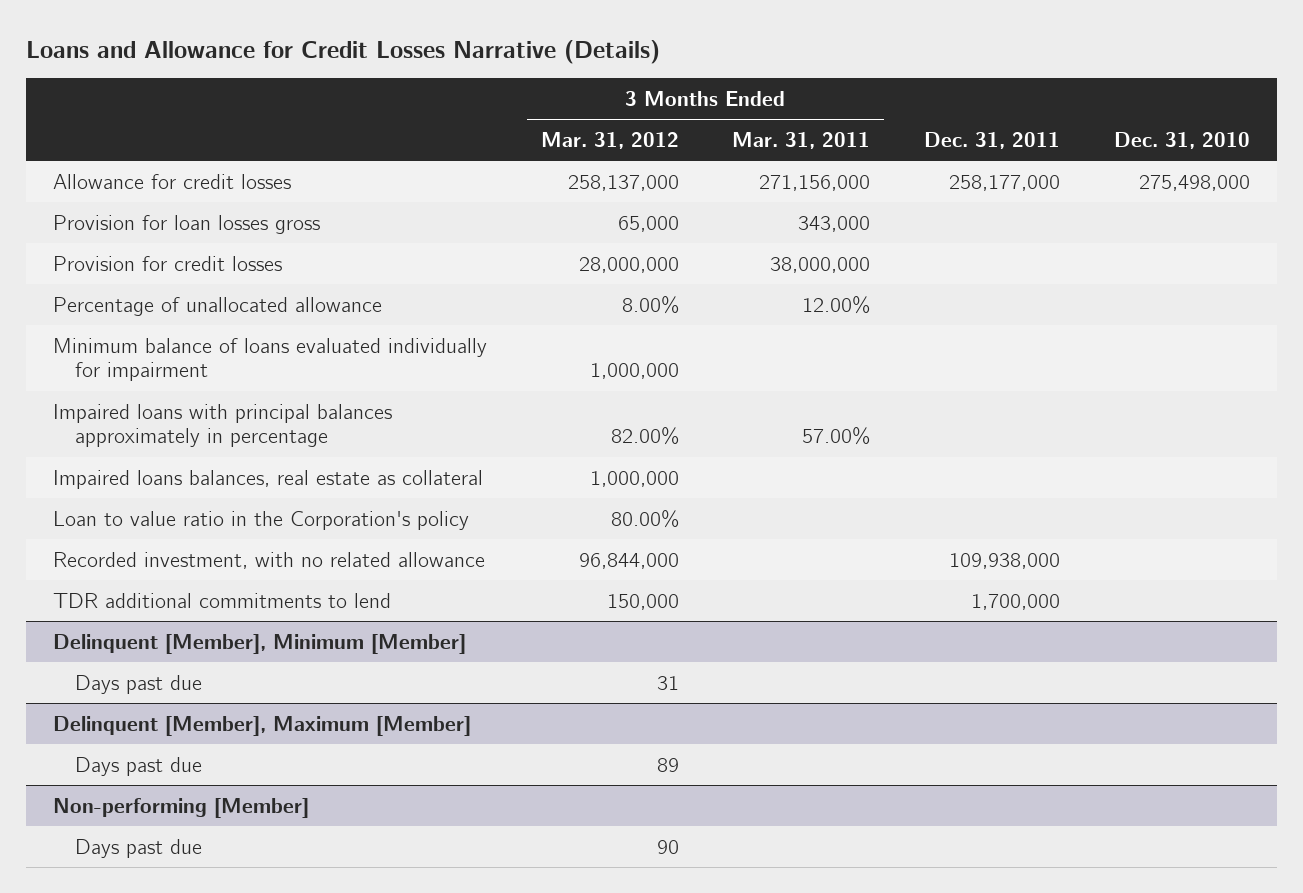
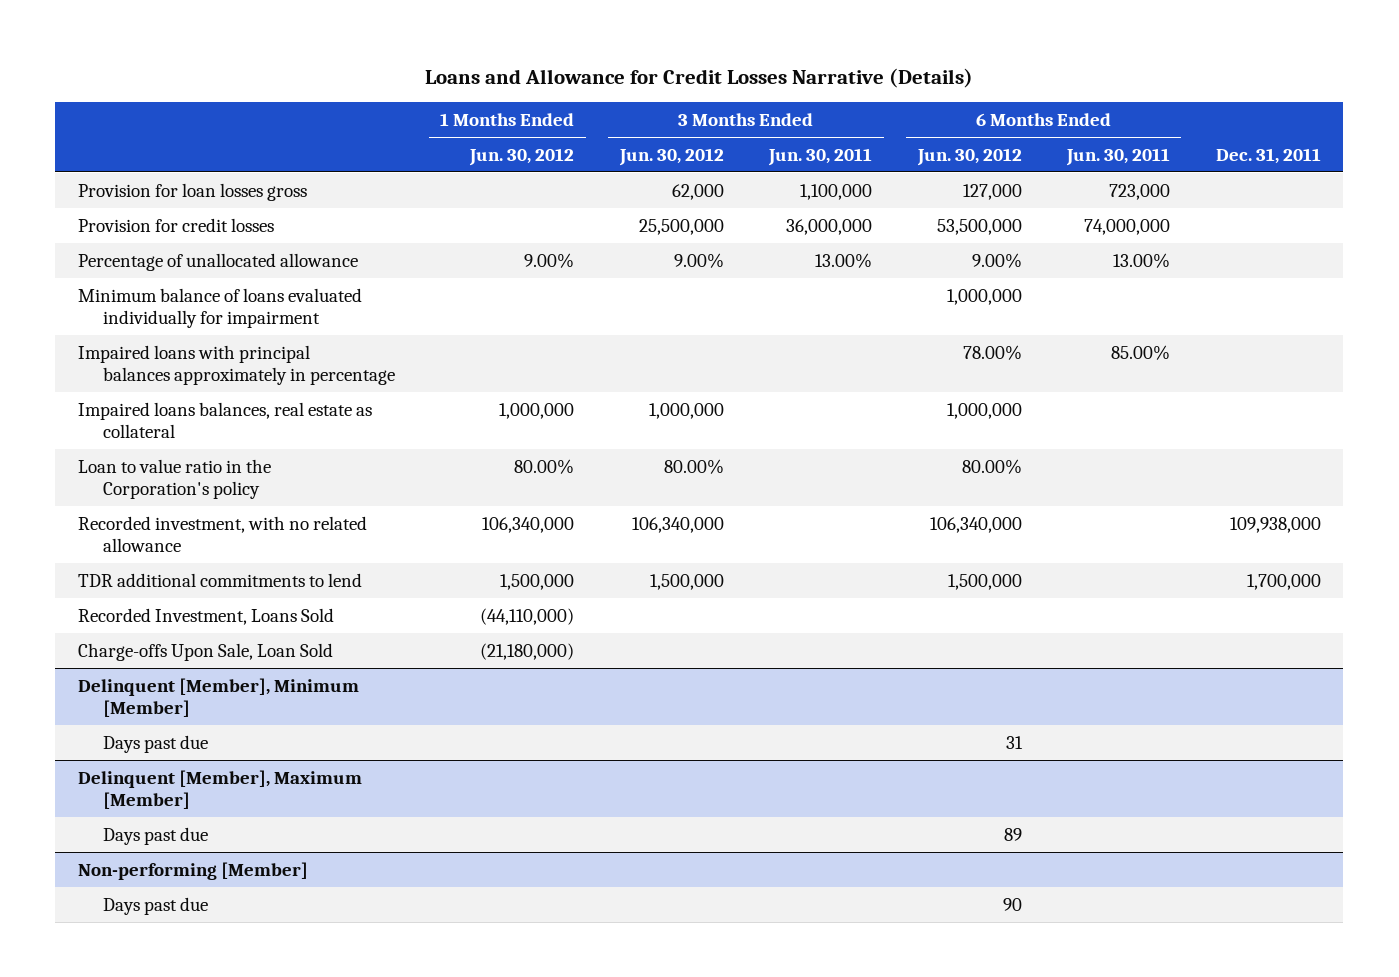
- | 3 Months Ended Mar. 31, 2012 | 3 Months Ended Mar. 31, 2011 | Dec. 31, 2011 | Dec. 31, 2010
+ | 1 Months Ended Jun. 30, 2012 | 3 Months Ended Jun. 30, 2012 | 3 Months Ended Jun. 30, 2011 | 6 Months Ended Jun. 30, 2012 | 6 Months Ended Jun. 30, 2011 | Dec. 31, 2011
- Allowance for credit losses | 258,137,000 | 271,156,000 | 258,177,000 | 275,498,000
+ Recorded Investment, Loans Sold | (44,110,000) | | | | |
+ Charge-offs Upon Sale, Loan Sold | (21,180,000) | | | | |

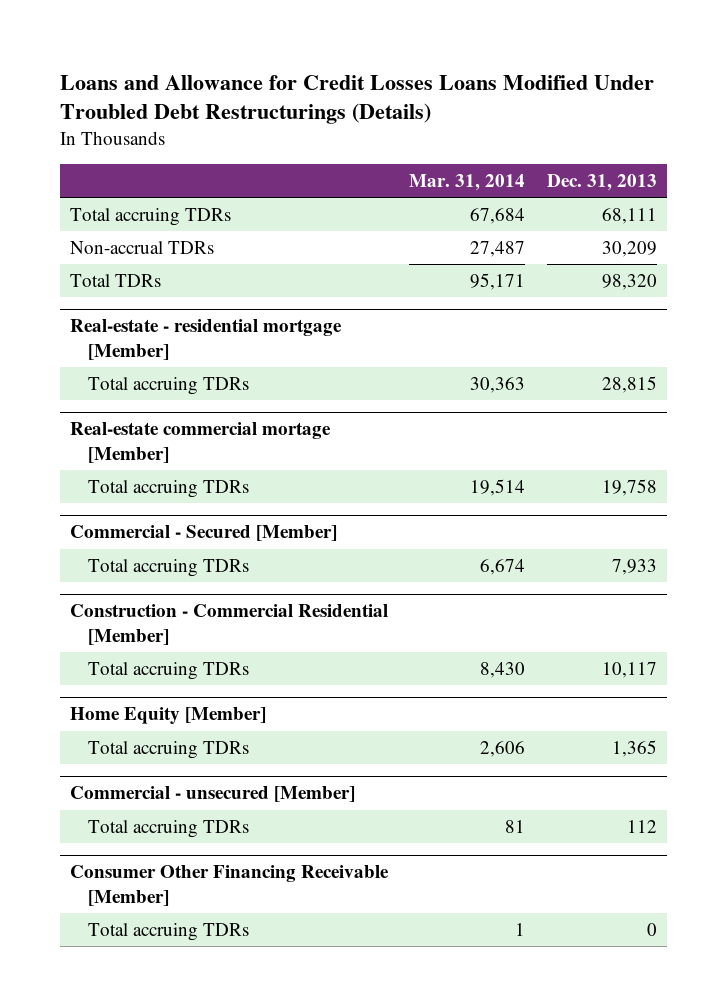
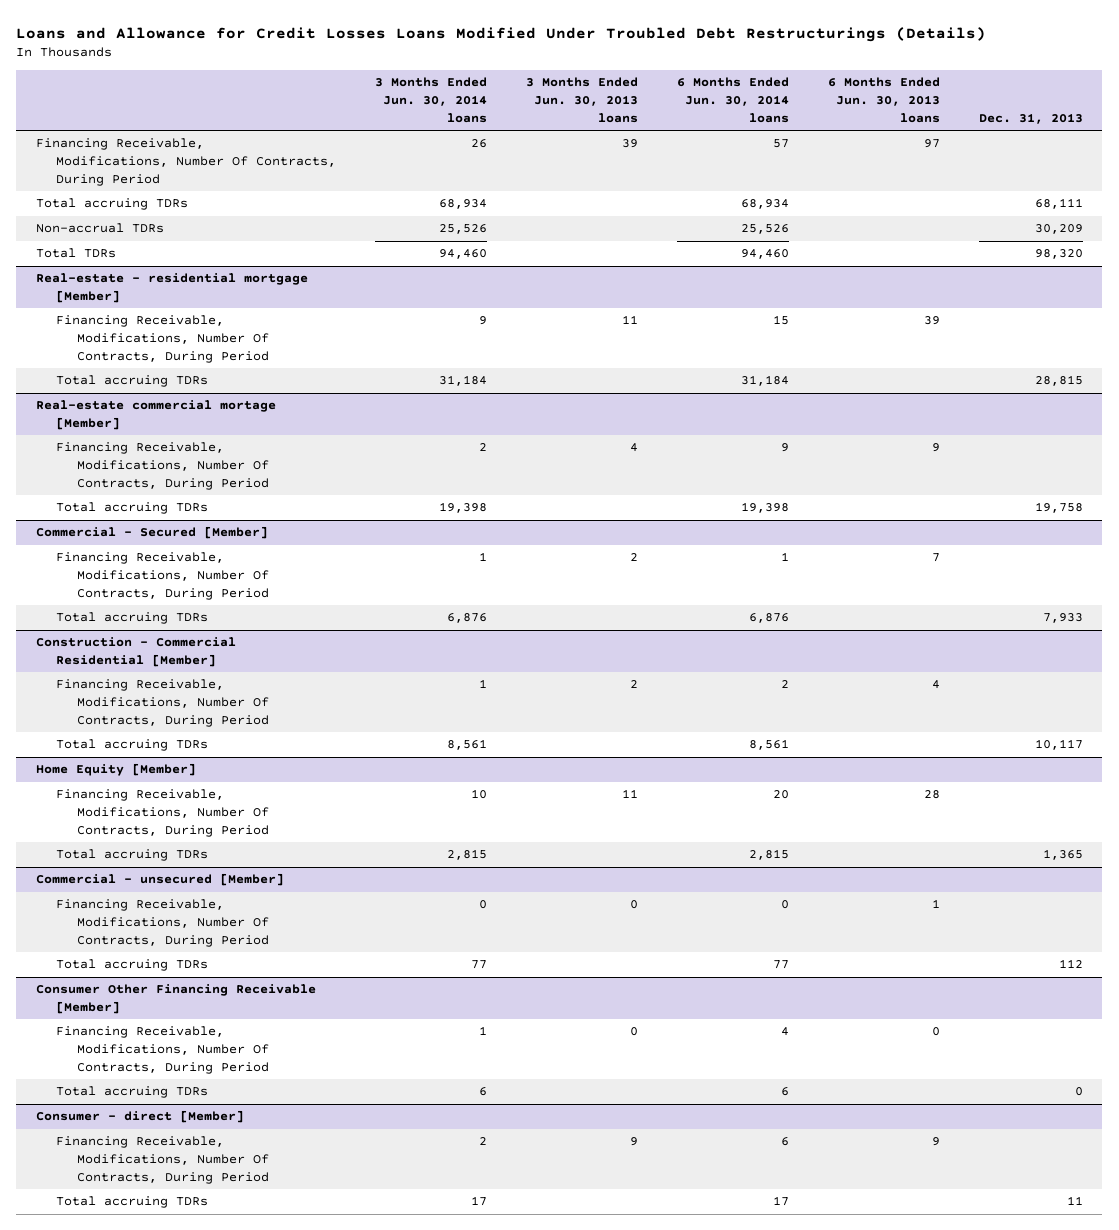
- | Mar. 31, 2014 | Dec. 31, 2013
+ | 3 Months Ended Jun. 30, 2014 loans | 3 Months Ended Jun. 30, 2013 loans | 6 Months Ended Jun. 30, 2014 loans | 6 Months Ended Jun. 30, 2013 loans | Dec. 31, 2013
+ Financing Receivable, Modifications, Number Of Contracts, During Period | 26 | 39 | 57 | 97 |
@ Real-estate - residential mortgage [Member]
+ Financing Receivable, Modifications, Number Of Contracts, During Period | 9 | 11 | 15 | 39 |
@ Real-estate commercial mortage [Member]
+ Financing Receivable, Modifications, Number Of Contracts, During Period | 2 | 4 | 9 | 9 |
@ Commercial - Secured [Member]
+ Financing Receivable, Modifications, Number Of Contracts, During Period | 1 | 2 | 1 | 7 |
@ Construction - Commercial Residential [Member]
+ Financing Receivable, Modifications, Number Of Contracts, During Period | 1 | 2 | 2 | 4 |
@ Home Equity [Member]
+ Financing Receivable, Modifications, Number Of Contracts, During Period | 10 | 11 | 20 | 28 |
@ Commercial - unsecured [Member]
+ Financing Receivable, Modifications, Number Of Contracts, During Period | 0 | 0 | 0 | 1 |
@ Consumer Other Financing Receivable [Member]
+ Financing Receivable, Modifications, Number Of Contracts, During Period | 1 | 0 | 4 | 0 |
+ Consumer - direct [Member]
+ Financing Receivable, Modifications, Number Of Contracts, During Period | 2 | 9 | 6 | 9 |
+ Total accruing TDRs | 17 | | 17 | | 11

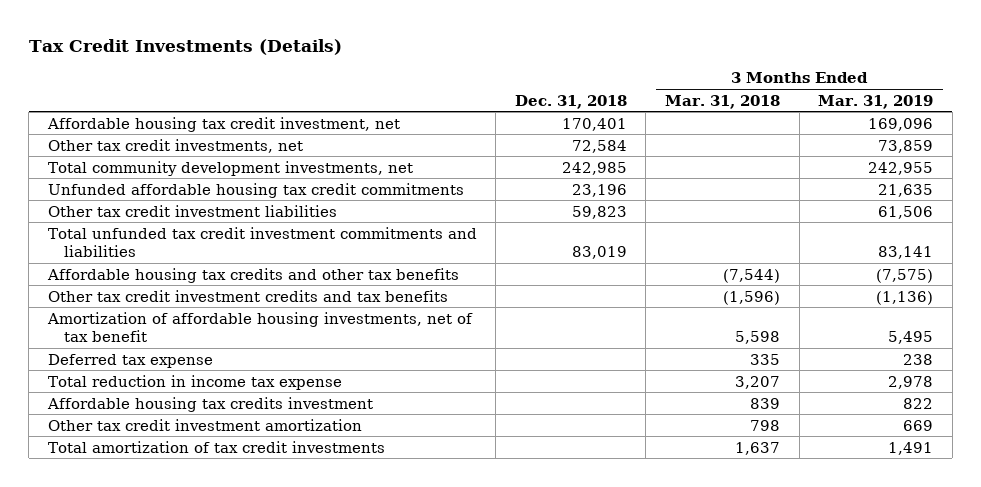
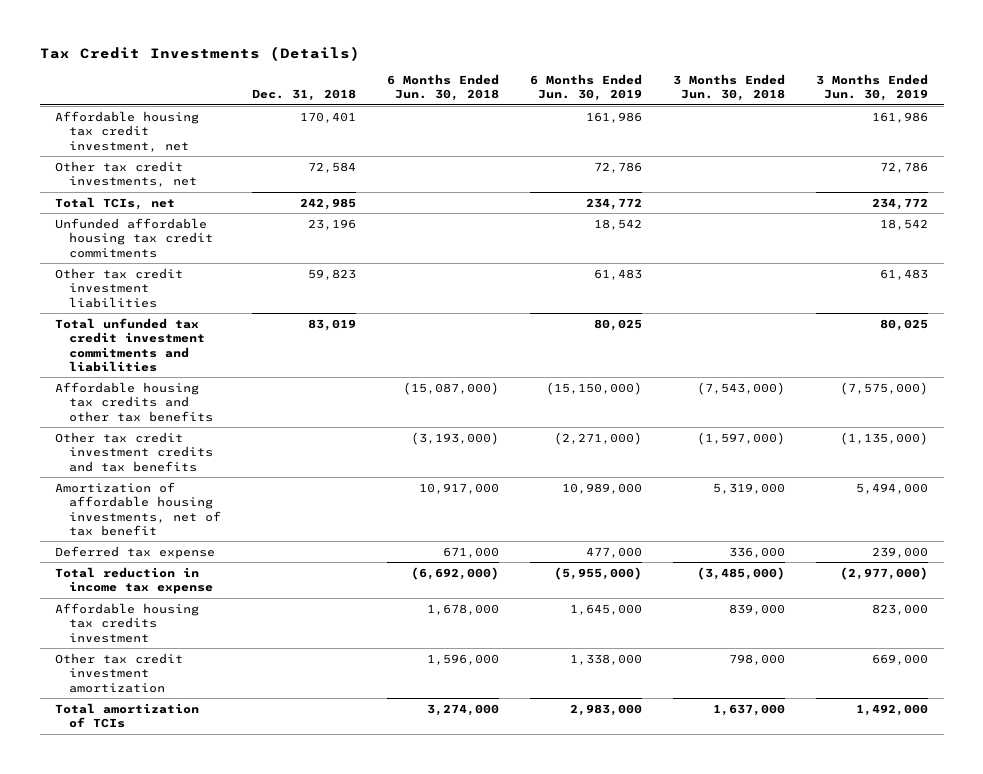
- | Dec. 31, 2018 | 3 Months Ended Mar. 31, 2018 | 3 Months Ended Mar. 31, 2019
+ | Dec. 31, 2018 | 6 Months Ended Jun. 30, 2018 | 6 Months Ended Jun. 30, 2019 | 3 Months Ended Jun. 30, 2018 | 3 Months Ended Jun. 30, 2019
- Total community development investments, net | 242,985 | | 242,955
+ Total TCIs, net | 242,985 | | 234,772 | | 234,772
- Total amortization of tax credit investments | | 1,637 | 1,491
+ Total amortization of TCIs | | 3,274,000 | 2,983,000 | 1,637,000 | 1,492,000

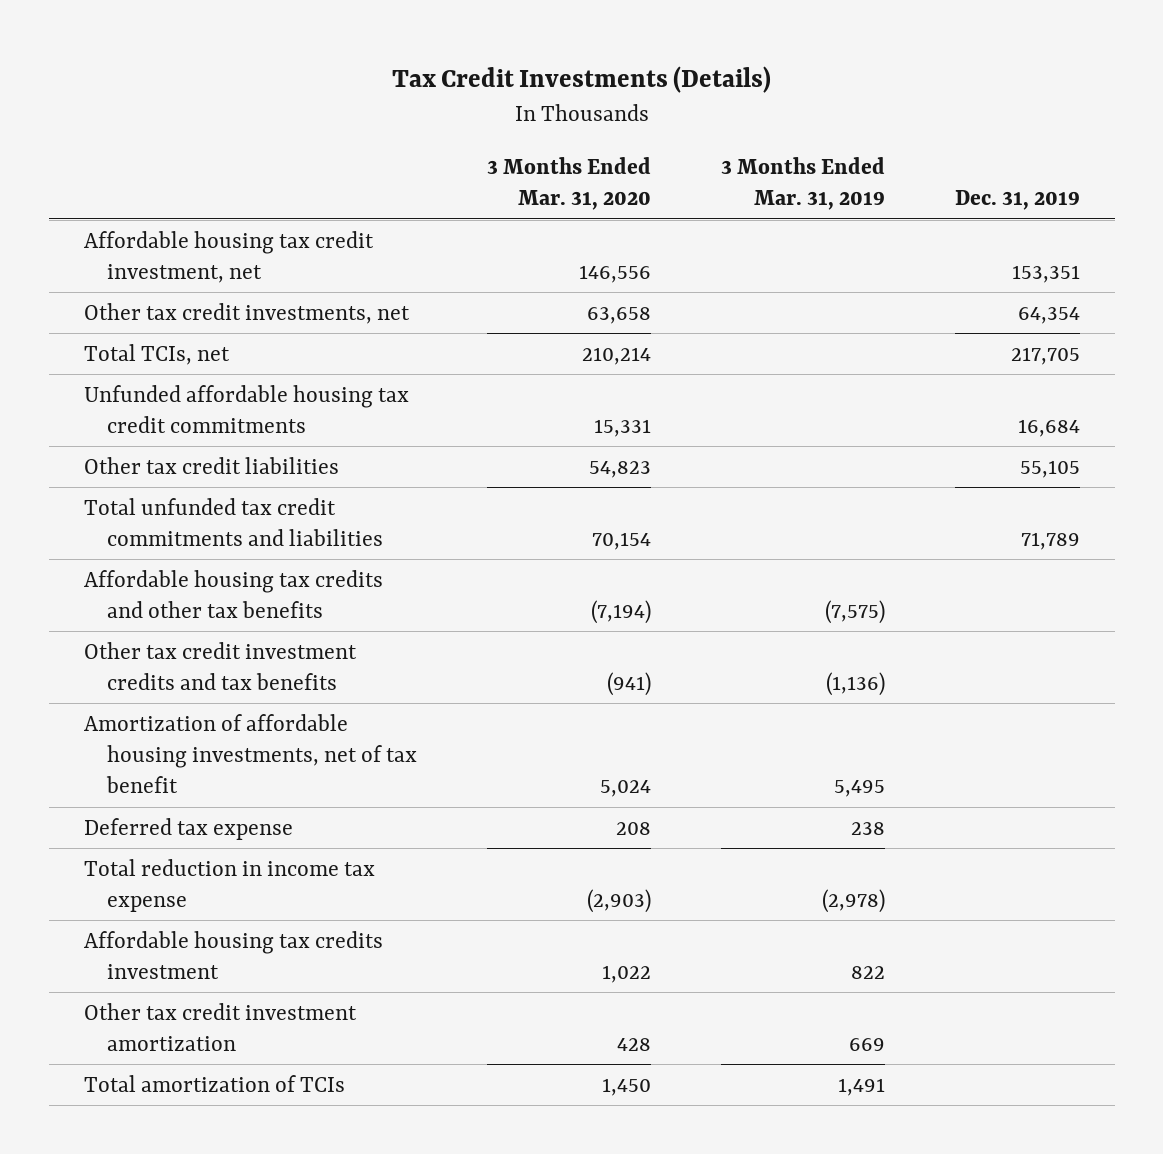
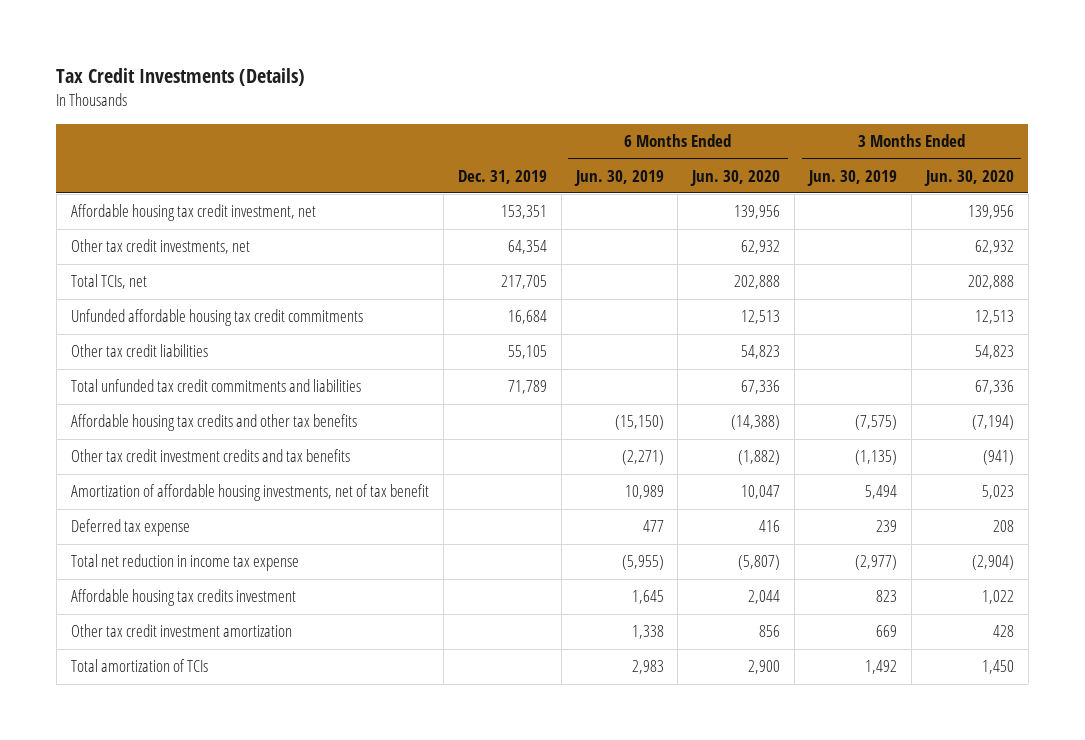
- | 3 Months Ended Mar. 31, 2020 | 3 Months Ended Mar. 31, 2019 | Dec. 31, 2019
+ | Dec. 31, 2019 | 6 Months Ended Jun. 30, 2019 | 6 Months Ended Jun. 30, 2020 | 3 Months Ended Jun. 30, 2019 | 3 Months Ended Jun. 30, 2020
- Total reduction in income tax expense | (2,903) | (2,978) |
+ Total net reduction in income tax expense | | (5,955) | (5,807) | (2,977) | (2,904)

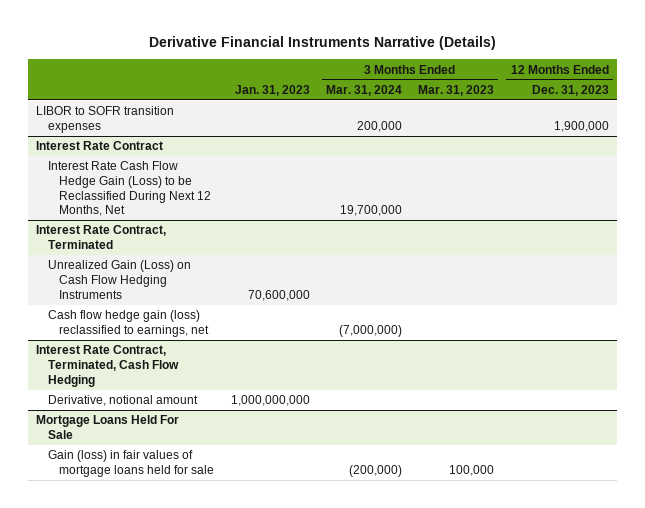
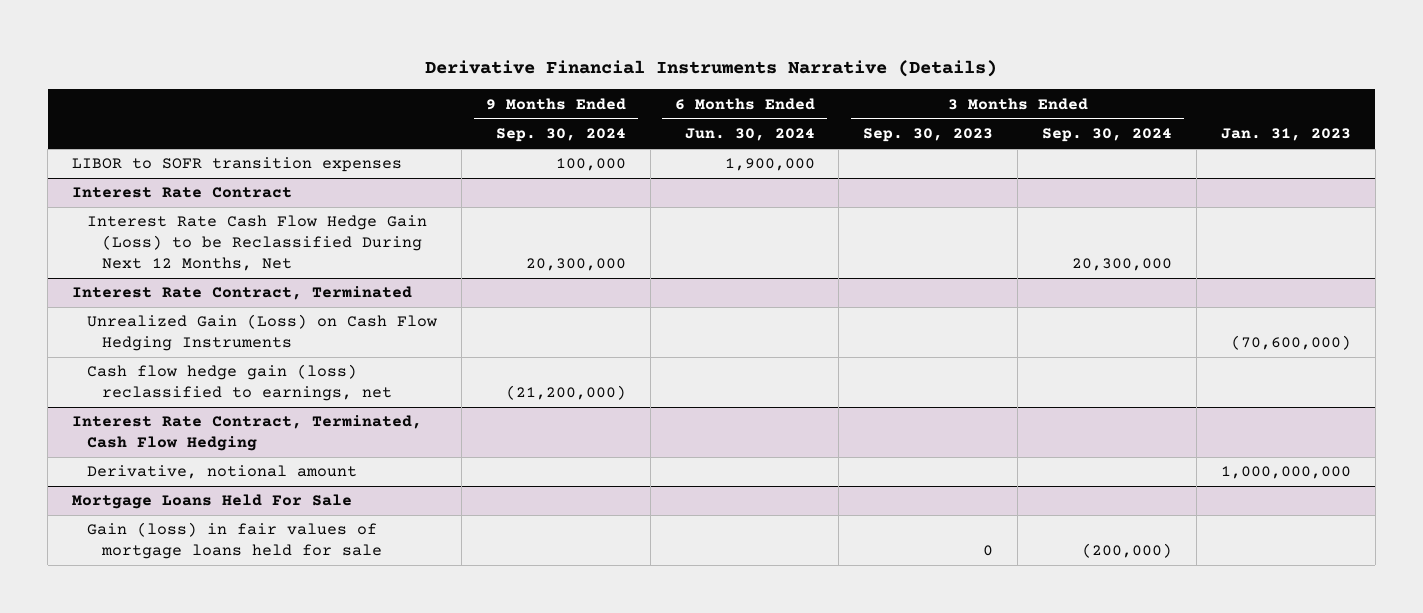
- | Jan. 31, 2023 | 3 Months Ended Mar. 31, 2024 | 3 Months Ended Mar. 31, 2023 | 12 Months Ended Dec. 31, 2023
+ | 9 Months Ended Sep. 30, 2024 | 6 Months Ended Jun. 30, 2024 | 3 Months Ended Sep. 30, 2023 | 3 Months Ended Sep. 30, 2024 | Jan. 31, 2023
@ Interest Rate Contract, Terminated
- Unrealized Gain (Loss) on Cash Flow Hedging Instruments | 70,600,000 | | |
+ Unrealized Gain (Loss) on Cash Flow Hedging Instruments | | | | | (70,600,000)

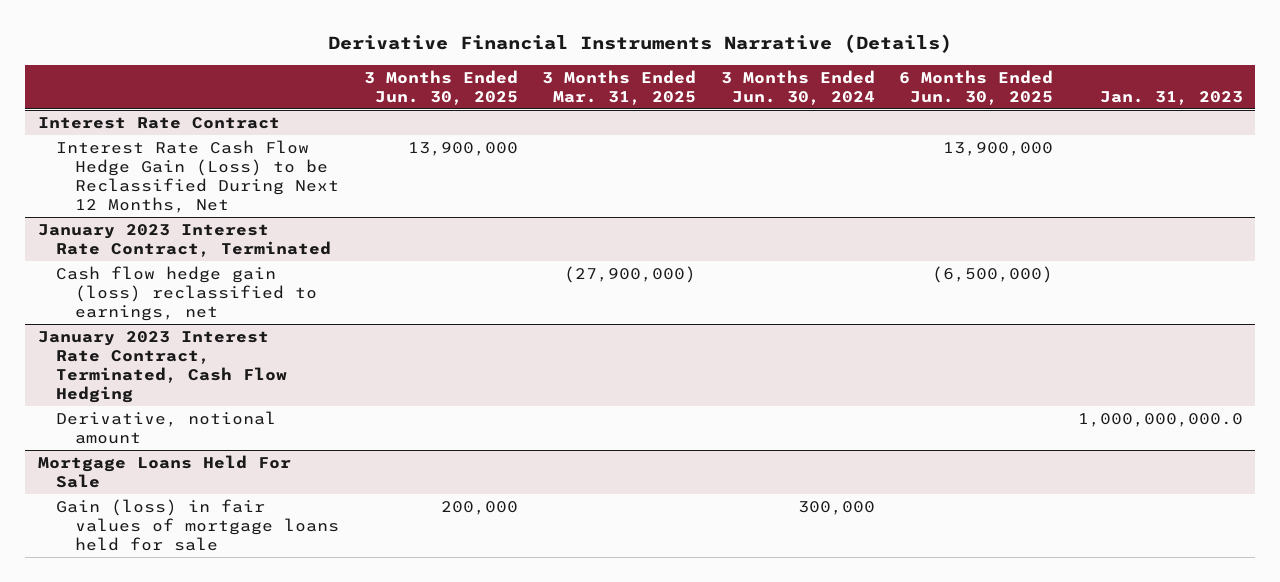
- | 9 Months Ended Sep. 30, 2024 | 6 Months Ended Jun. 30, 2024 | 3 Months Ended Sep. 30, 2023 | 3 Months Ended Sep. 30, 2024 | Jan. 31, 2023
+ | 3 Months Ended Jun. 30, 2025 | 3 Months Ended Mar. 31, 2025 | 3 Months Ended Jun. 30, 2024 | 6 Months Ended Jun. 30, 2025 | Jan. 31, 2023
- LIBOR to SOFR transition expenses | 100,000 | 1,900,000 | | |
- Interest Rate Contract, Terminated
- Unrealized Gain (Loss) on Cash Flow Hedging Instruments | | | | | (70,600,000)
- Cash flow hedge gain (loss) reclassified to earnings, net | (21,200,000) | | | |
- Interest Rate Contract, Terminated, Cash Flow Hedging
- Derivative, notional amount | | | | | 1,000,000,000
+ January 2023 Interest Rate Contract, Terminated
+ Cash flow hedge gain (loss) reclassified to earnings, net | | (27,900,000) | | (6,500,000) |
+ January 2023 Interest Rate Contract, Terminated, Cash Flow Hedging
+ Derivative, notional amount | | | | | 1,000,000,000.0

